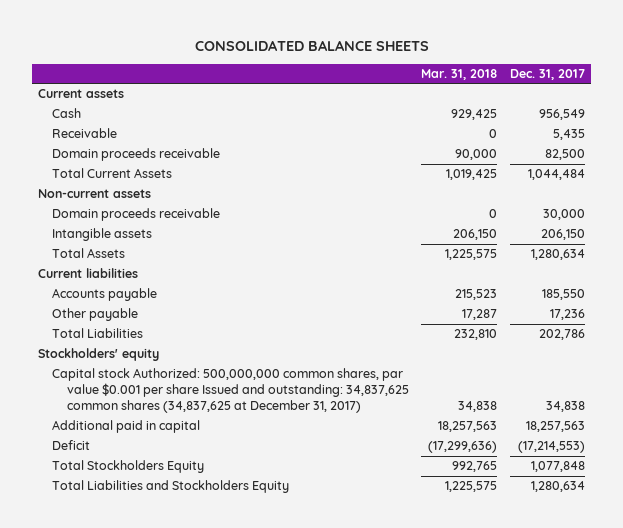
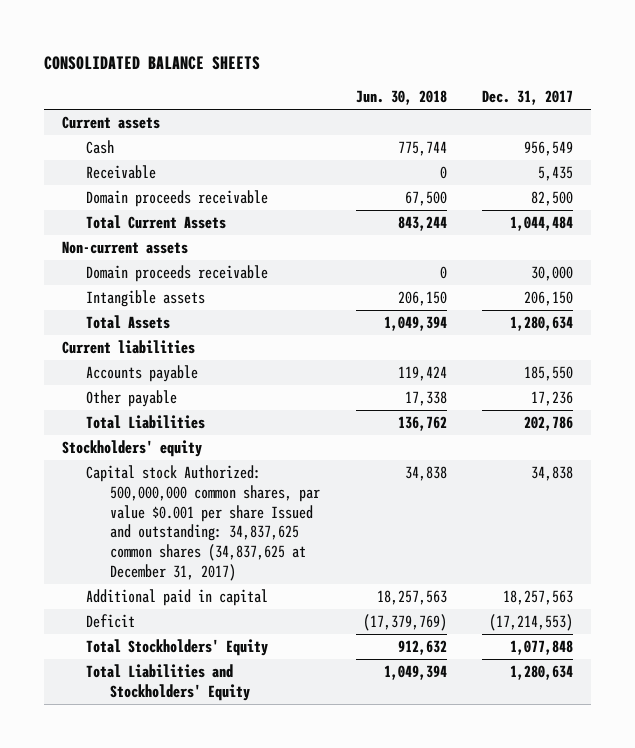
- | Mar. 31, 2018 | Dec. 31, 2017
+ | Jun. 30, 2018 | Dec. 31, 2017
- Total Stockholders Equity | 992,765 | 1,077,848
- Total Liabilities and Stockholders Equity | 1,225,575 | 1,280,634
+ Total Stockholders' Equity | 912,632 | 1,077,848
+ Total Liabilities and Stockholders' Equity | 1,049,394 | 1,280,634

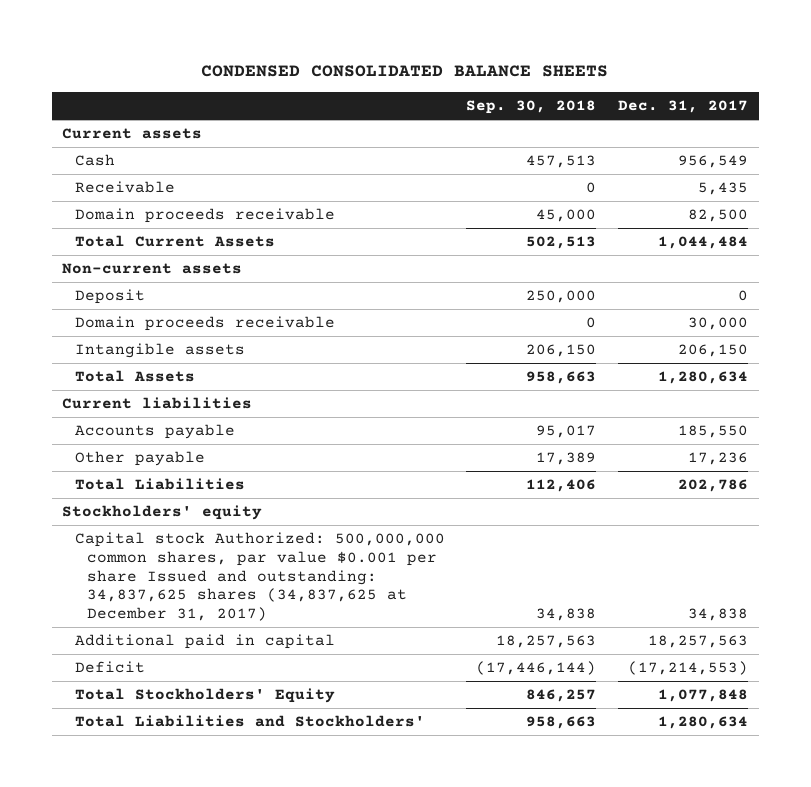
- CONSOLIDATED BALANCE SHEETS
+ CONDENSED CONSOLIDATED BALANCE SHEETS
- | Jun. 30, 2018 | Dec. 31, 2017
+ | Sep. 30, 2018 | Dec. 31, 2017
+ Deposit | 250,000 | 0
- Capital stock Authorized: 500,000,000 common shares, par value $0.001 per share Issued and outstanding: 34,837,625 common shares (34,837,625 at December 31, 2017) | 34,838 | 34,838
+ Capital stock Authorized: 500,000,000 common shares, par value $0.001 per share Issued and outstanding: 34,837,625 shares (34,837,625 at December 31, 2017) | 34,838 | 34,838
- Total Liabilities and Stockholders' Equity | 1,049,394 | 1,280,634
+ Total Liabilities and Stockholders' | 958,663 | 1,280,634

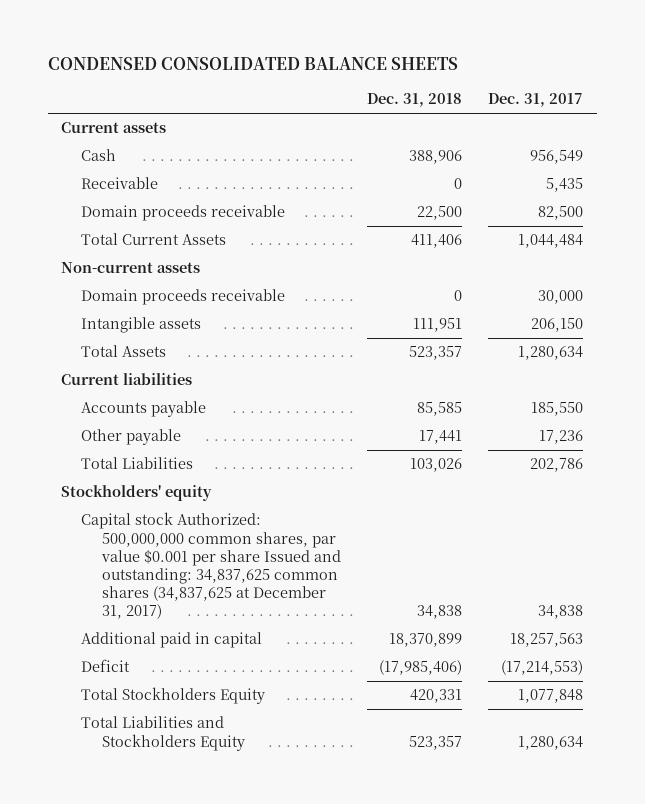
- | Sep. 30, 2018 | Dec. 31, 2017
+ | Dec. 31, 2018 | Dec. 31, 2017
- Deposit | 250,000 | 0
- Capital stock Authorized: 500,000,000 common shares, par value $0.001 per share Issued and outstanding: 34,837,625 shares (34,837,625 at December 31, 2017) | 34,838 | 34,838
+ Capital stock Authorized: 500,000,000 common shares, par value $0.001 per share Issued and outstanding: 34,837,625 common shares (34,837,625 at December 31, 2017) | 34,838 | 34,838
- Total Stockholders' Equity | 846,257 | 1,077,848
- Total Liabilities and Stockholders' | 958,663 | 1,280,634
+ Total Stockholders Equity | 420,331 | 1,077,848
+ Total Liabilities and Stockholders Equity | 523,357 | 1,280,634

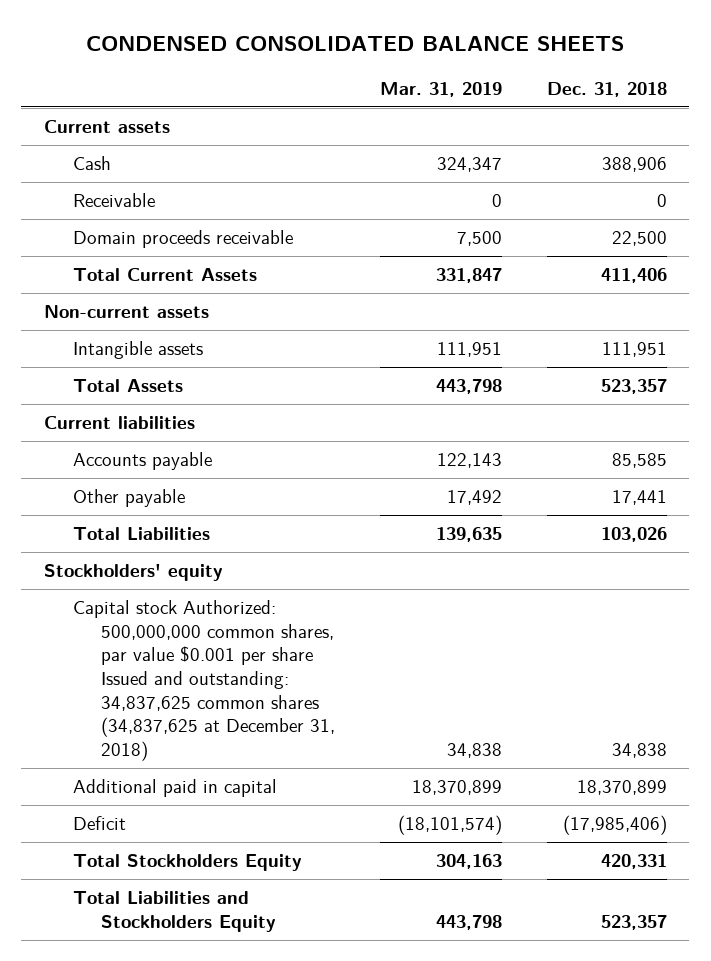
- | Dec. 31, 2018 | Dec. 31, 2017
+ | Mar. 31, 2019 | Dec. 31, 2018
- Domain proceeds receivable | 0 | 30,000
- Capital stock Authorized: 500,000,000 common shares, par value $0.001 per share Issued and outstanding: 34,837,625 common shares (34,837,625 at December 31, 2017) | 34,838 | 34,838
+ Capital stock Authorized: 500,000,000 common shares, par value $0.001 per share Issued and outstanding: 34,837,625 common shares (34,837,625 at December 31, 2018) | 34,838 | 34,838

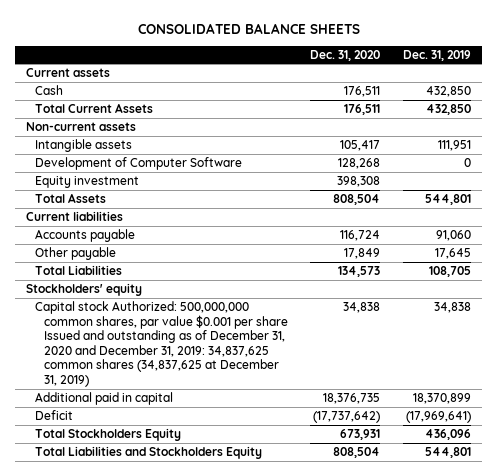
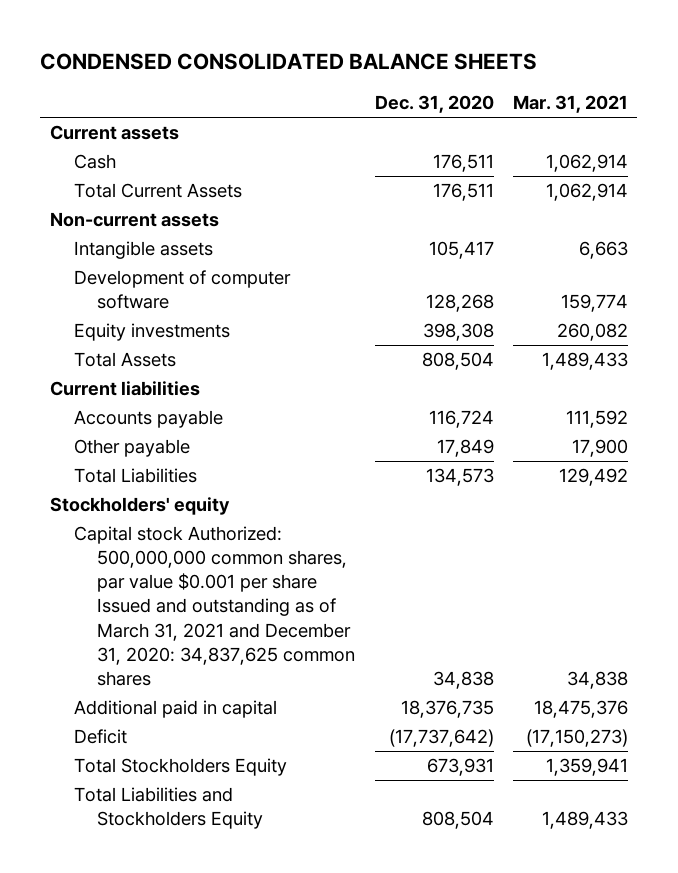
- CONSOLIDATED BALANCE SHEETS
+ CONDENSED CONSOLIDATED BALANCE SHEETS
- | Dec. 31, 2020 | Dec. 31, 2019
+ | Dec. 31, 2020 | Mar. 31, 2021
- Development of Computer Software | 128,268 | 0
- Equity investment | 398,308 |
+ Development of computer software | 128,268 | 159,774
+ Equity investments | 398,308 | 260,082
- Capital stock Authorized: 500,000,000 common shares, par value $0.001 per share Issued and outstanding as of December 31, 2020 and December 31, 2019: 34,837,625 common shares (34,837,625 at December 31, 2019) | 34,838 | 34,838
+ Capital stock Authorized: 500,000,000 common shares, par value $0.001 per share Issued and outstanding as of March 31, 2021 and December 31, 2020: 34,837,625 common shares | 34,838 | 34,838

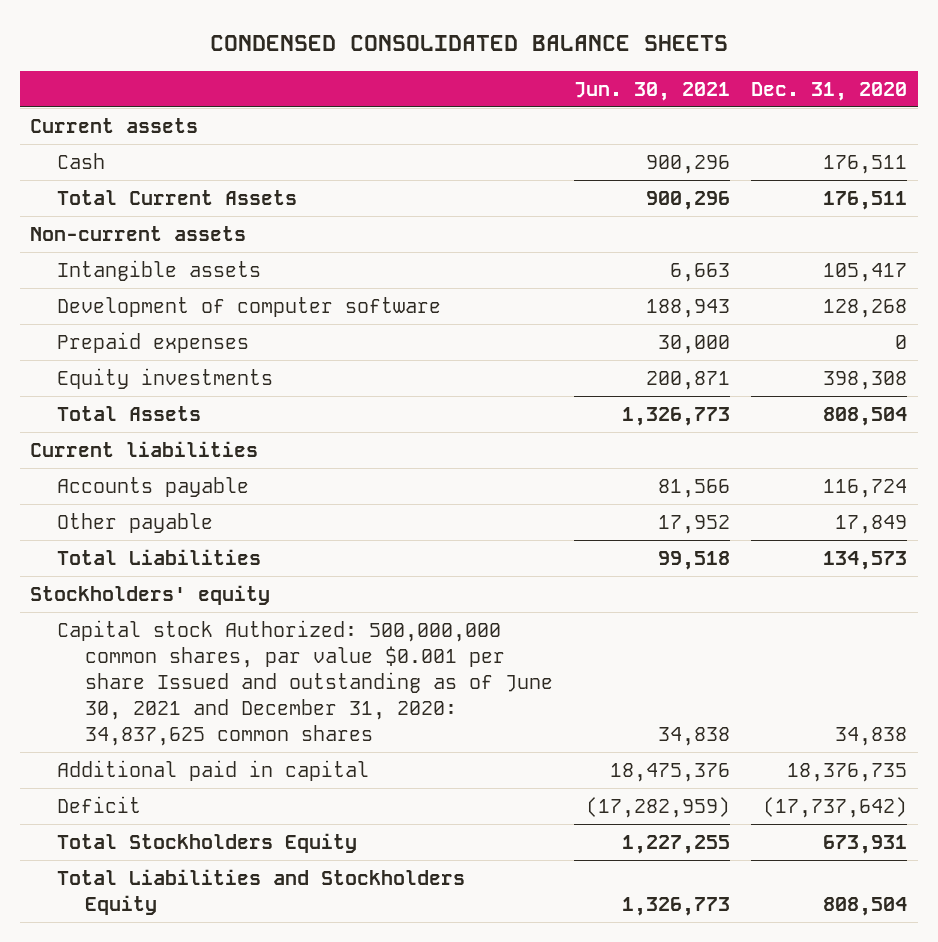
- | Dec. 31, 2020 | Mar. 31, 2021
+ | Jun. 30, 2021 | Dec. 31, 2020
+ Prepaid expenses | 30,000 | 0
- Capital stock Authorized: 500,000,000 common shares, par value $0.001 per share Issued and outstanding as of March 31, 2021 and December 31, 2020: 34,837,625 common shares | 34,838 | 34,838
+ Capital stock Authorized: 500,000,000 common shares, par value $0.001 per share Issued and outstanding as of June 30, 2021 and December 31, 2020: 34,837,625 common shares | 34,838 | 34,838

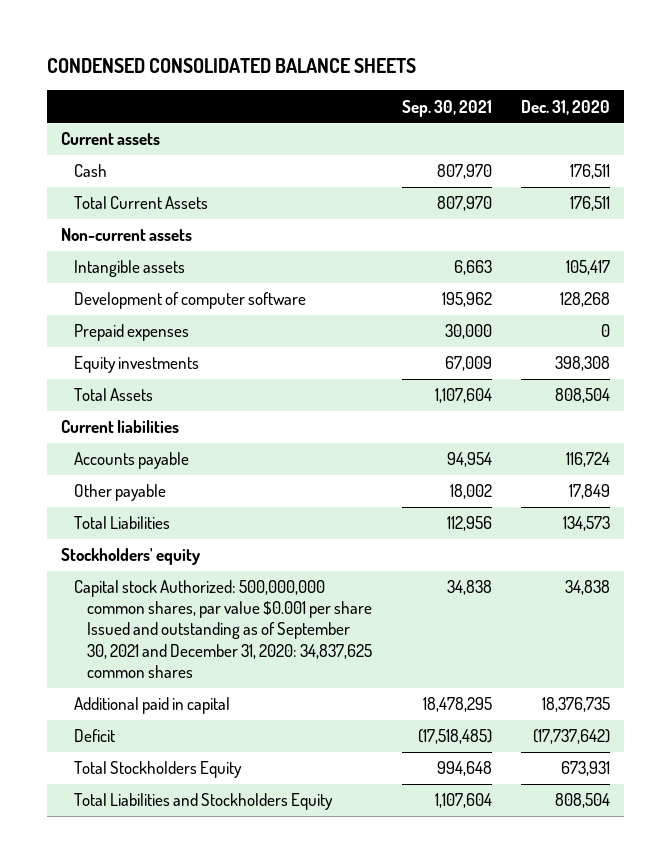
- | Jun. 30, 2021 | Dec. 31, 2020
+ | Sep. 30, 2021 | Dec. 31, 2020
- Capital stock Authorized: 500,000,000 common shares, par value $0.001 per share Issued and outstanding as of June 30, 2021 and December 31, 2020: 34,837,625 common shares | 34,838 | 34,838
+ Capital stock Authorized: 500,000,000 common shares, par value $0.001 per share Issued and outstanding as of September 30, 2021 and December 31, 2020: 34,837,625 common shares | 34,838 | 34,838

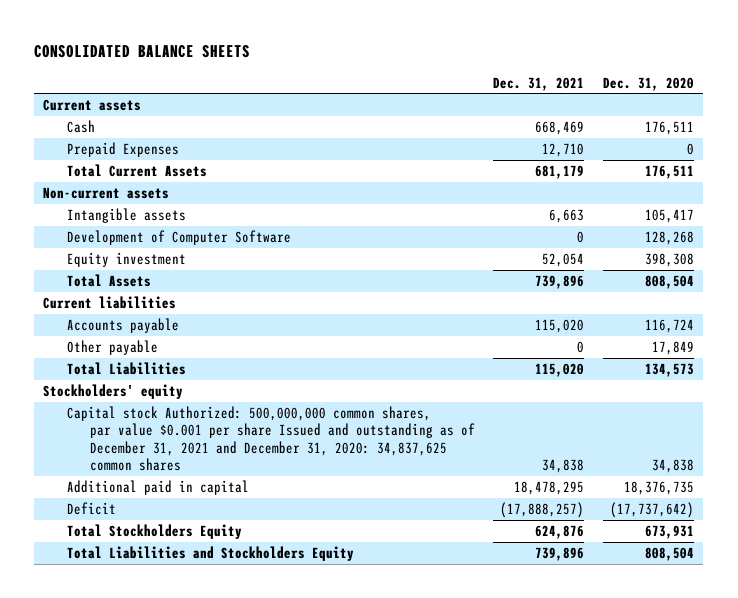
- CONDENSED CONSOLIDATED BALANCE SHEETS
+ CONSOLIDATED BALANCE SHEETS
- | Sep. 30, 2021 | Dec. 31, 2020
+ | Dec. 31, 2021 | Dec. 31, 2020
+ Prepaid Expenses | 12,710 | 0
- Development of computer software | 195,962 | 128,268
- Prepaid expenses | 30,000 | 0
- Equity investments | 67,009 | 398,308
+ Development of Computer Software | 0 | 128,268
+ Equity investment | 52,054 | 398,308
- Capital stock Authorized: 500,000,000 common shares, par value $0.001 per share Issued and outstanding as of September 30, 2021 and December 31, 2020: 34,837,625 common shares | 34,838 | 34,838
+ Capital stock Authorized: 500,000,000 common shares, par value $0.001 per share Issued and outstanding as of December 31, 2021 and December 31, 2020: 34,837,625 common shares | 34,838 | 34,838

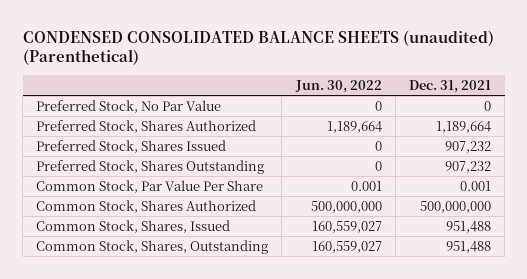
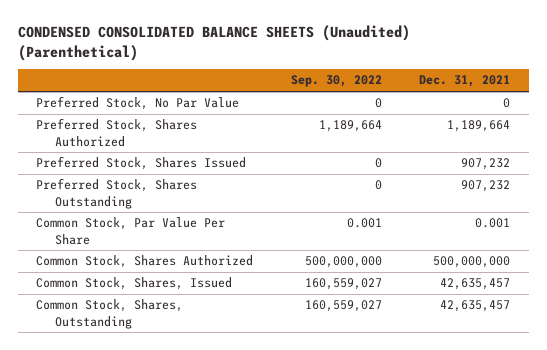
- CONDENSED CONSOLIDATED BALANCE SHEETS (unaudited) (Parenthetical)
+ CONDENSED CONSOLIDATED BALANCE SHEETS (Unaudited) (Parenthetical)
- | Jun. 30, 2022 | Dec. 31, 2021
+ | Sep. 30, 2022 | Dec. 31, 2021
- Common Stock, Shares, Issued | 160,559,027 | 951,488
- Common Stock, Shares, Outstanding | 160,559,027 | 951,488
+ Common Stock, Shares, Issued | 160,559,027 | 42,635,457
+ Common Stock, Shares, Outstanding | 160,559,027 | 42,635,457

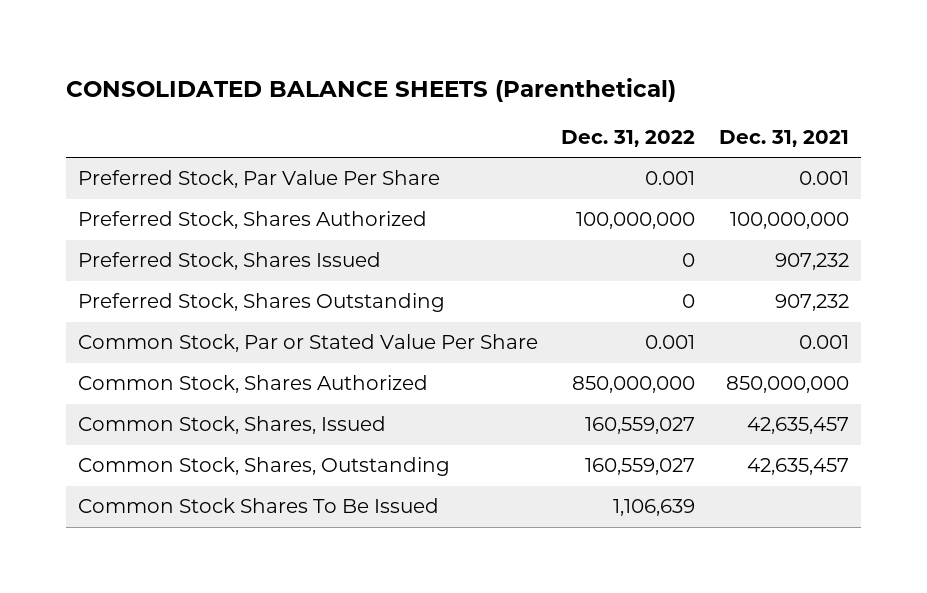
- CONDENSED CONSOLIDATED BALANCE SHEETS (Unaudited) (Parenthetical)
+ CONSOLIDATED BALANCE SHEETS (Parenthetical)
- | Sep. 30, 2022 | Dec. 31, 2021
+ | Dec. 31, 2022 | Dec. 31, 2021
- Preferred Stock, No Par Value | 0 | 0
- Preferred Stock, Shares Authorized | 1,189,664 | 1,189,664
+ Preferred Stock, Par Value Per Share | 0.001 | 0.001
+ Preferred Stock, Shares Authorized | 100,000,000 | 100,000,000
- Common Stock, Par Value Per Share | 0.001 | 0.001
- Common Stock, Shares Authorized | 500,000,000 | 500,000,000
+ Common Stock, Par or Stated Value Per Share | 0.001 | 0.001
+ Common Stock, Shares Authorized | 850,000,000 | 850,000,000
+ Common Stock Shares To Be Issued | 1,106,639 |

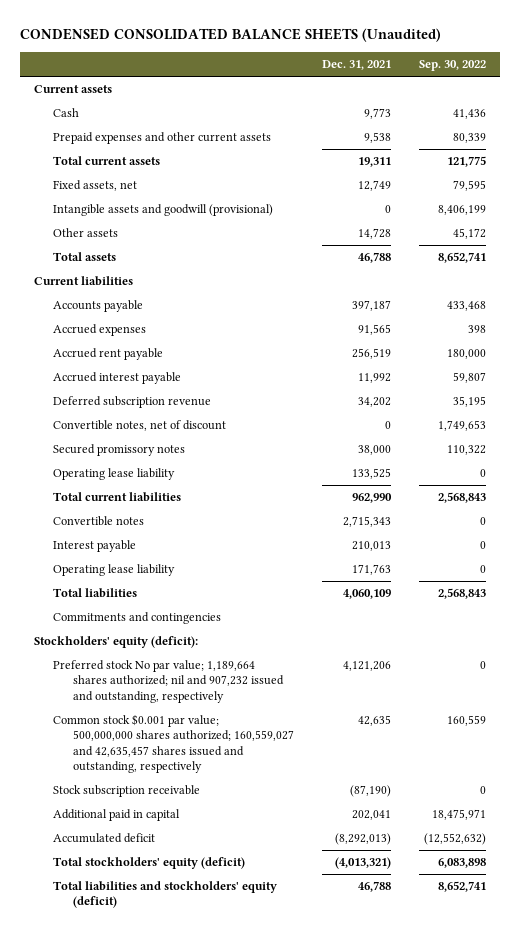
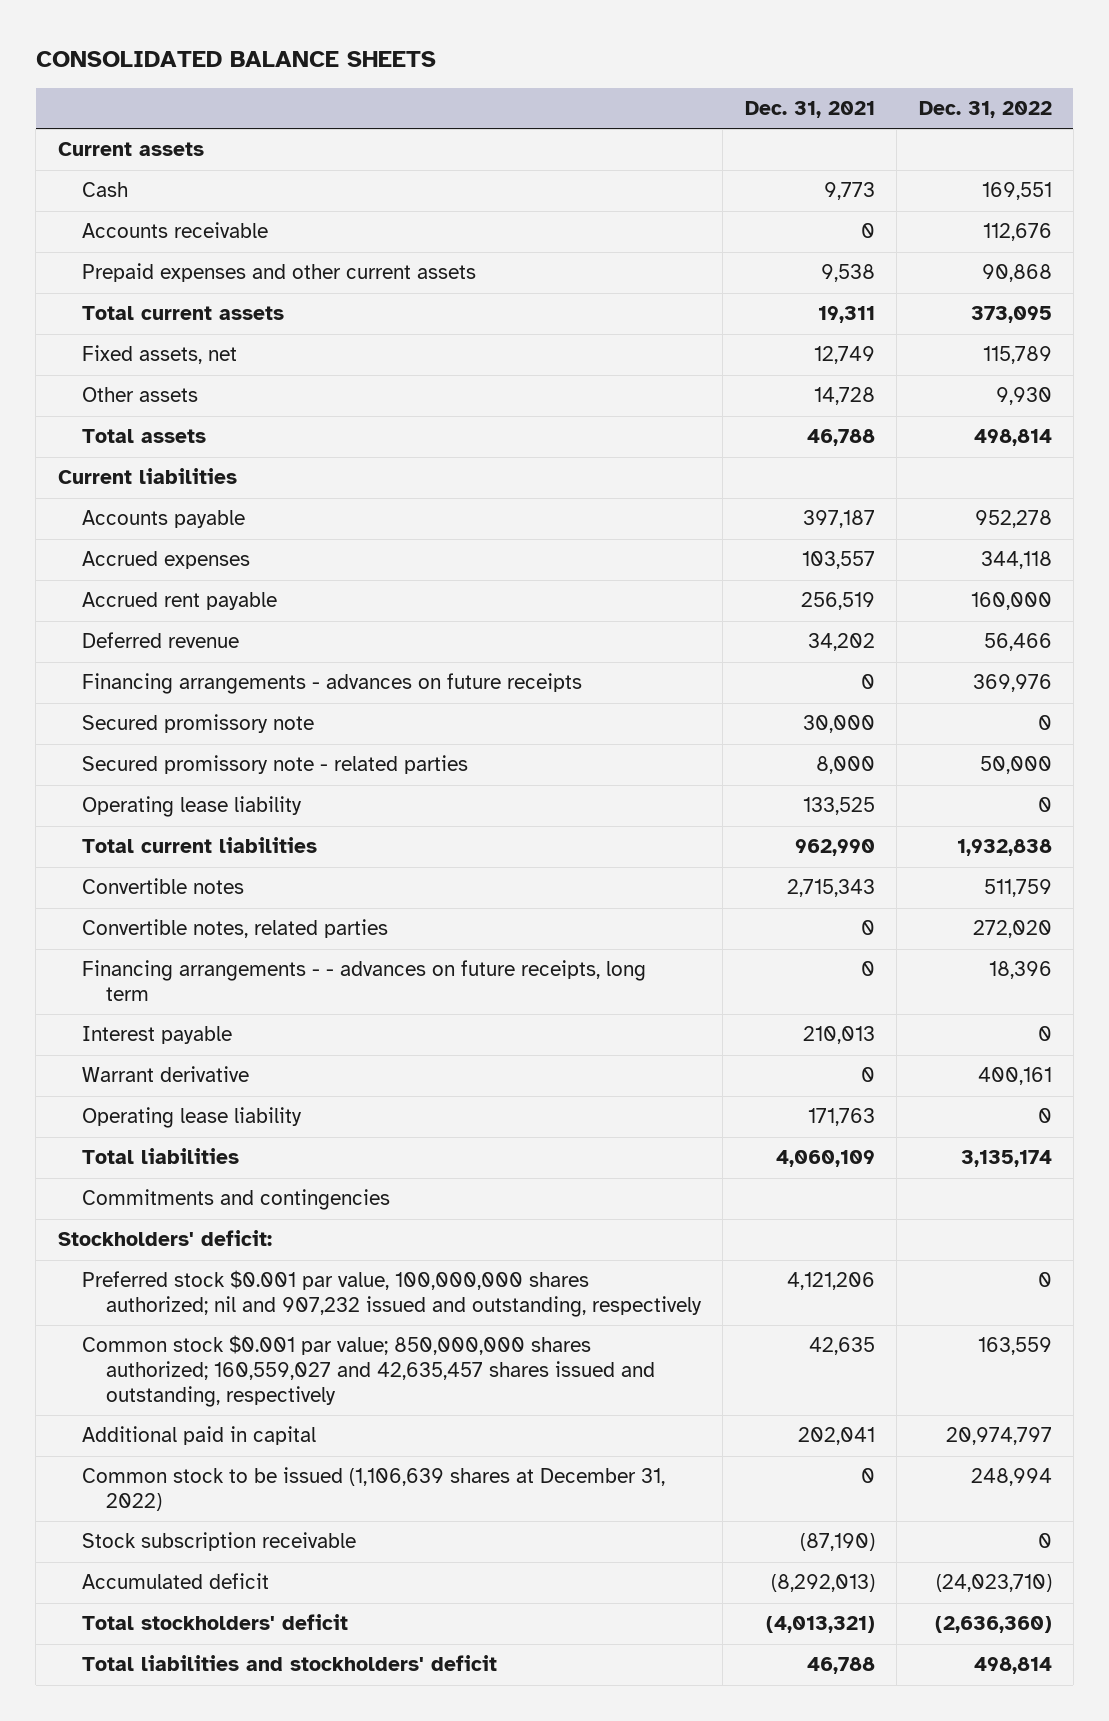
- CONDENSED CONSOLIDATED BALANCE SHEETS (Unaudited)
+ CONSOLIDATED BALANCE SHEETS
- | Dec. 31, 2021 | Sep. 30, 2022
+ | Dec. 31, 2021 | Dec. 31, 2022
+ Accounts receivable | 0 | 112,676
- Intangible assets and goodwill (provisional) | 0 | 8,406,199
- Accrued expenses | 91,565 | 398
+ Accrued expenses | 103,557 | 344,118
- Accrued interest payable | 11,992 | 59,807
- Deferred subscription revenue | 34,202 | 35,195
- Convertible notes, net of discount | 0 | 1,749,653
- Secured promissory notes | 38,000 | 110,322
+ Deferred revenue | 34,202 | 56,466
+ Financing arrangements - advances on future receipts | 0 | 369,976
+ Secured promissory note | 30,000 | 0
+ Secured promissory note - related parties | 8,000 | 50,000
+ Convertible notes, related parties | 0 | 272,020
+ Financing arrangements - - advances on future receipts, long term | 0 | 18,396
+ Warrant derivative | 0 | 400,161
- Stockholders' equity (deficit):
- Preferred stock No par value; 1,189,664 shares authorized; nil and 907,232 issued and outstanding, respectively | 4,121,206 | 0
- Common stock $0.001 par value; 500,000,000 shares authorized; 160,559,027 and 42,635,457 shares issued and outstanding, respectively | 42,635 | 160,559
+ Stockholders' deficit:
+ Preferred stock $0.001 par value, 100,000,000 shares authorized; nil and 907,232 issued and outstanding, respectively | 4,121,206 | 0
+ Common stock $0.001 par value; 850,000,000 shares authorized; 160,559,027 and 42,635,457 shares issued and outstanding, respectively | 42,635 | 163,559
+ Common stock to be issued (1,106,639 shares at December 31, 2022) | 0 | 248,994
moved down: Stock subscription receivable | (87,190) | 0
- Total stockholders' equity (deficit) | (4,013,321) | 6,083,898
- Total liabilities and stockholders' equity (deficit) | 46,788 | 8,652,741
+ Total stockholders' deficit | (4,013,321) | (2,636,360)
+ Total liabilities and stockholders' deficit | 46,788 | 498,814

